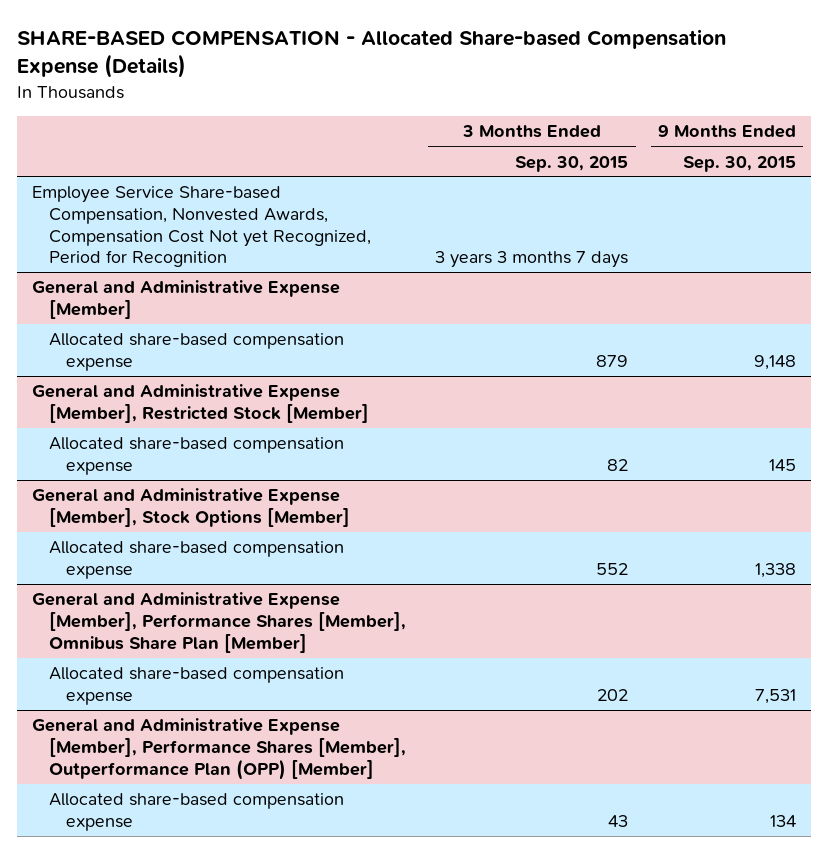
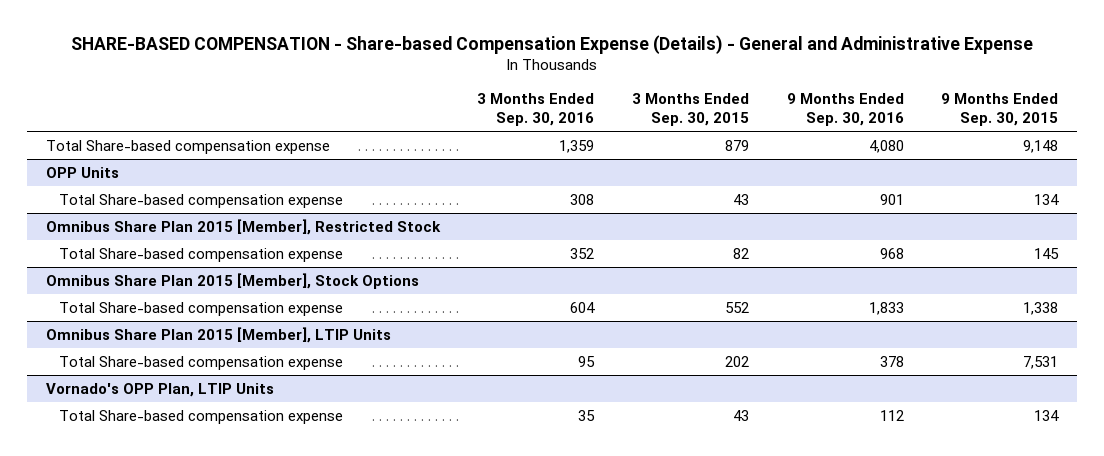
- SHARE-BASED COMPENSATION - Allocated Share-based Compensation Expense (Details)
+ SHARE-BASED COMPENSATION - Share-based Compensation Expense (Details) - General and Administrative Expense
- | 3 Months Ended Sep. 30, 2015 | 9 Months Ended Sep. 30, 2015
+ | 3 Months Ended Sep. 30, 2016 | 3 Months Ended Sep. 30, 2015 | 9 Months Ended Sep. 30, 2016 | 9 Months Ended Sep. 30, 2015
- Employee Service Share-based Compensation, Nonvested Awards, Compensation Cost Not yet Recognized, Period for Recognition | 3 years 3 months 7 days |
- General and Administrative Expense [Member]
- Allocated share-based compensation expense | 879 | 9,148
- General and Administrative Expense [Member], Restricted Stock [Member]
- Allocated share-based compensation expense | 82 | 145
- General and Administrative Expense [Member], Stock Options [Member]
- Allocated share-based compensation expense | 552 | 1,338
- General and Administrative Expense [Member], Performance Shares [Member], Omnibus Share Plan [Member]
- Allocated share-based compensation expense | 202 | 7,531
- General and Administrative Expense [Member], Performance Shares [Member], Outperformance Plan (OPP) [Member]
- Allocated share-based compensation expense | 43 | 134
+ Total Share-based compensation expense | 1,359 | 879 | 4,080 | 9,148
+ OPP Units
+ Total Share-based compensation expense | 308 | 43 | 901 | 134
+ Omnibus Share Plan 2015 [Member], Restricted Stock
+ Total Share-based compensation expense | 352 | 82 | 968 | 145
+ Omnibus Share Plan 2015 [Member], Stock Options
+ Total Share-based compensation expense | 604 | 552 | 1,833 | 1,338
+ Omnibus Share Plan 2015 [Member], LTIP Units
+ Total Share-based compensation expense | 95 | 202 | 378 | 7,531
+ Vornado's OPP Plan, LTIP Units
+ Total Share-based compensation expense | 35 | 43 | 112 | 134

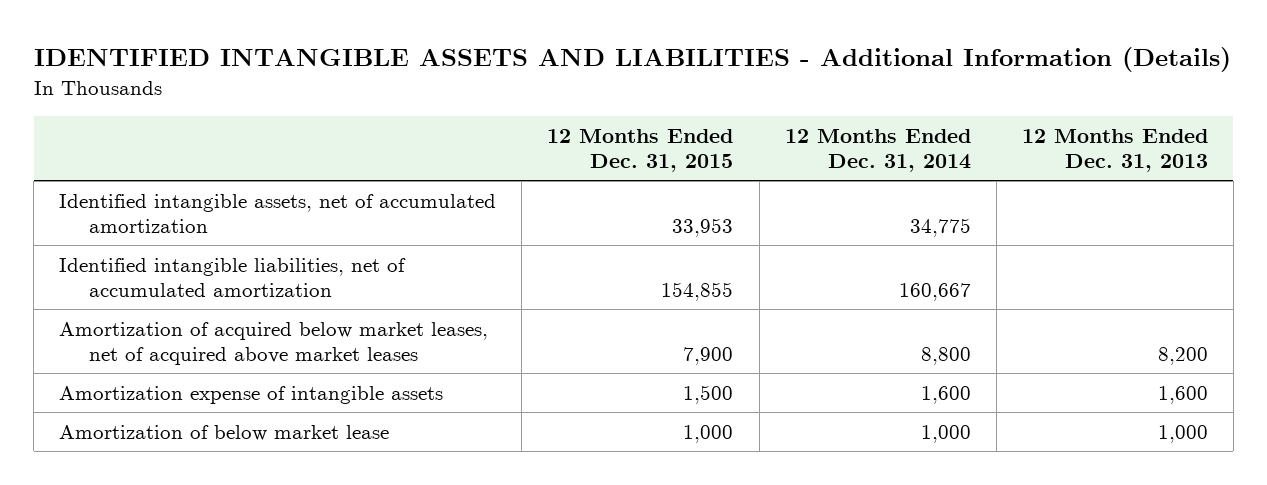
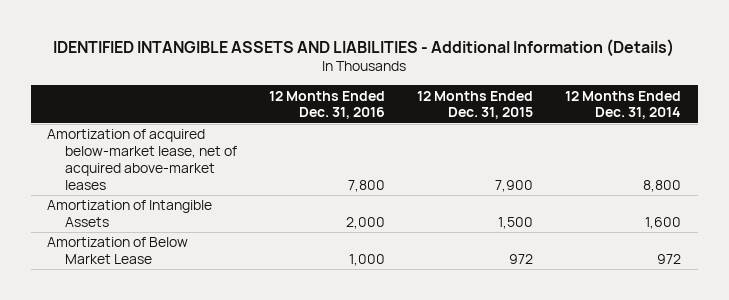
- | 12 Months Ended Dec. 31, 2015 | 12 Months Ended Dec. 31, 2014 | 12 Months Ended Dec. 31, 2013
+ | 12 Months Ended Dec. 31, 2016 | 12 Months Ended Dec. 31, 2015 | 12 Months Ended Dec. 31, 2014
- Identified intangible assets, net of accumulated amortization | 33,953 | 34,775 |
- Identified intangible liabilities, net of accumulated amortization | 154,855 | 160,667 |
- Amortization of acquired below market leases, net of acquired above market leases | 7,900 | 8,800 | 8,200
- Amortization expense of intangible assets | 1,500 | 1,600 | 1,600
- Amortization of below market lease | 1,000 | 1,000 | 1,000
+ Amortization of acquired below-market lease, net of acquired above-market leases | 7,800 | 7,900 | 8,800
+ Amortization of Intangible Assets | 2,000 | 1,500 | 1,600
+ Amortization of Below Market Lease | 1,000 | 972 | 972

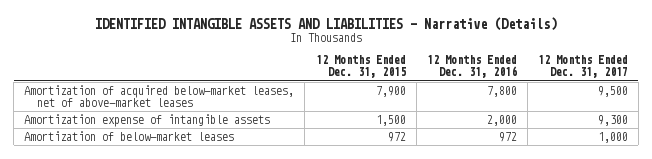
- IDENTIFIED INTANGIBLE ASSETS AND LIABILITIES - Additional Information (Details)
+ IDENTIFIED INTANGIBLE ASSETS AND LIABILITIES - Narrative (Details)
- | 12 Months Ended Dec. 31, 2016 | 12 Months Ended Dec. 31, 2015 | 12 Months Ended Dec. 31, 2014
+ | 12 Months Ended Dec. 31, 2015 | 12 Months Ended Dec. 31, 2016 | 12 Months Ended Dec. 31, 2017
- Amortization of acquired below-market lease, net of acquired above-market leases | 7,800 | 7,900 | 8,800
- Amortization of Intangible Assets | 2,000 | 1,500 | 1,600
- Amortization of Below Market Lease | 1,000 | 972 | 972
+ Amortization of acquired below-market leases, net of above-market leases | 7,900 | 7,800 | 9,500
+ Amortization expense of intangible assets | 1,500 | 2,000 | 9,300
+ Amortization of below-market leases | 972 | 972 | 1,000

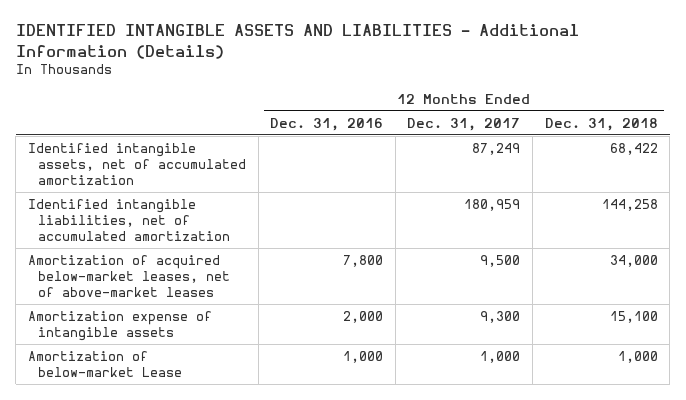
- IDENTIFIED INTANGIBLE ASSETS AND LIABILITIES - Narrative (Details)
+ IDENTIFIED INTANGIBLE ASSETS AND LIABILITIES - Additional Information (Details)
- | 12 Months Ended Dec. 31, 2015 | 12 Months Ended Dec. 31, 2016 | 12 Months Ended Dec. 31, 2017
+ | 12 Months Ended Dec. 31, 2016 | 12 Months Ended Dec. 31, 2017 | 12 Months Ended Dec. 31, 2018
+ Identified intangible assets, net of accumulated amortization | | 87,249 | 68,422
+ Identified intangible liabilities, net of accumulated amortization | | 180,959 | 144,258
- Amortization of below-market leases | 972 | 972 | 1,000
+ Amortization of below-market Lease | 1,000 | 1,000 | 1,000

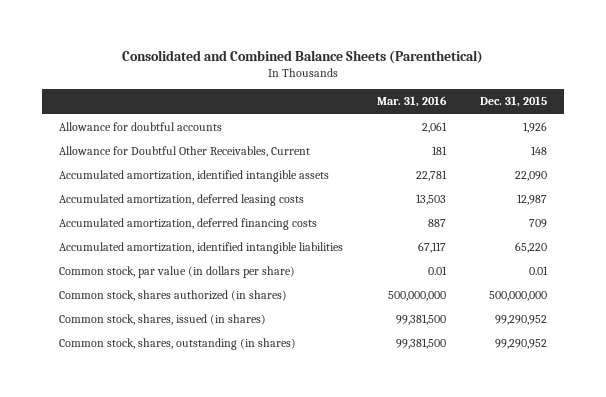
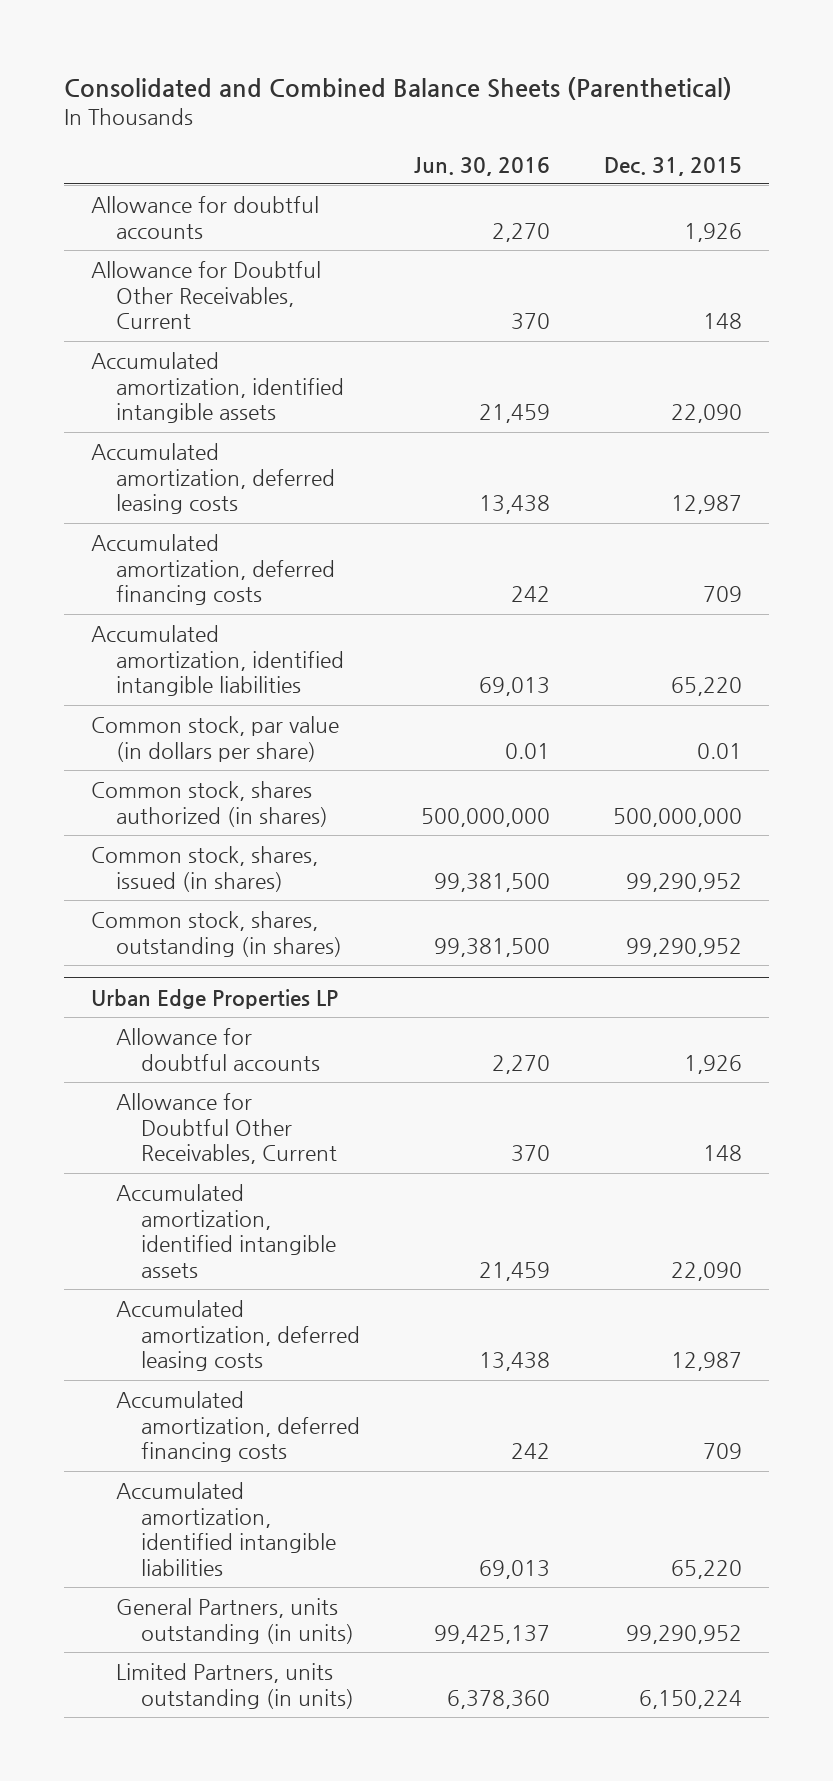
- | Mar. 31, 2016 | Dec. 31, 2015
+ | Jun. 30, 2016 | Dec. 31, 2015
+ Urban Edge Properties LP
+ Allowance for doubtful accounts | 2,270 | 1,926
+ Allowance for Doubtful Other Receivables, Current | 370 | 148
+ Accumulated amortization, identified intangible assets | 21,459 | 22,090
+ Accumulated amortization, deferred leasing costs | 13,438 | 12,987
+ Accumulated amortization, deferred financing costs | 242 | 709
+ Accumulated amortization, identified intangible liabilities | 69,013 | 65,220
+ General Partners, units outstanding (in units) | 99,425,137 | 99,290,952
+ Limited Partners, units outstanding (in units) | 6,378,360 | 6,150,224

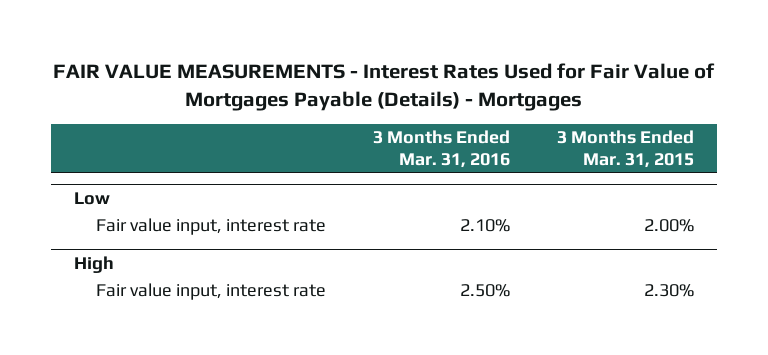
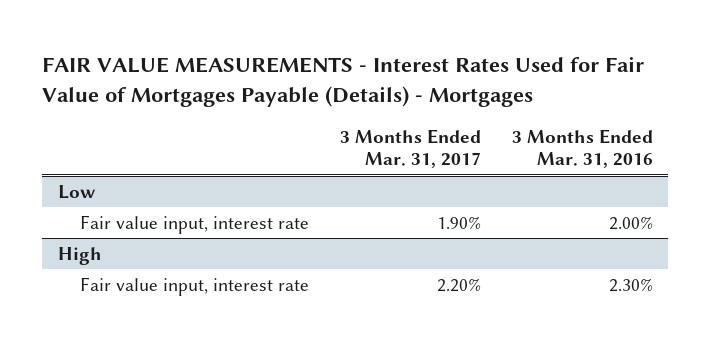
- | 3 Months Ended Mar. 31, 2016 | 3 Months Ended Mar. 31, 2015
+ | 3 Months Ended Mar. 31, 2017 | 3 Months Ended Mar. 31, 2016
@ Low
- Fair value input, interest rate | 2.10% | 2.00%
+ Fair value input, interest rate | 1.90% | 2.00%
@ High
- Fair value input, interest rate | 2.50% | 2.30%
+ Fair value input, interest rate | 2.20% | 2.30%

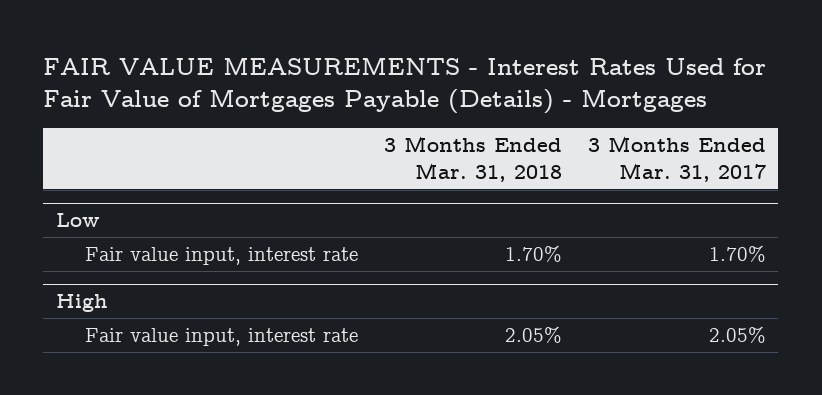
- | 3 Months Ended Mar. 31, 2017 | 3 Months Ended Mar. 31, 2016
+ | 3 Months Ended Mar. 31, 2018 | 3 Months Ended Mar. 31, 2017
@ Low
- Fair value input, interest rate | 1.90% | 2.00%
+ Fair value input, interest rate | 1.70% | 1.70%
@ High
- Fair value input, interest rate | 2.20% | 2.30%
+ Fair value input, interest rate | 2.05% | 2.05%

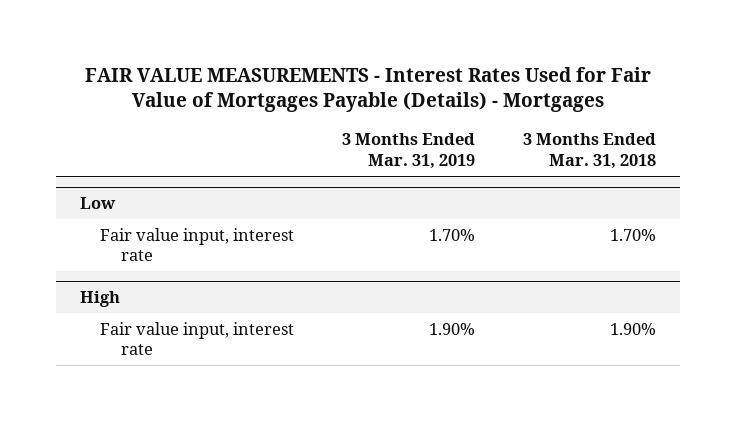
- | 3 Months Ended Mar. 31, 2018 | 3 Months Ended Mar. 31, 2017
+ | 3 Months Ended Mar. 31, 2019 | 3 Months Ended Mar. 31, 2018
@ High
- Fair value input, interest rate | 2.05% | 2.05%
+ Fair value input, interest rate | 1.90% | 1.90%

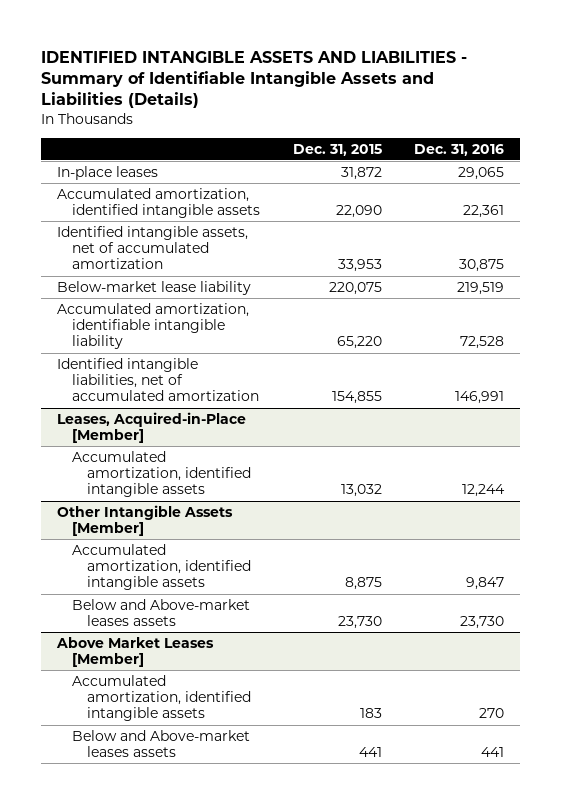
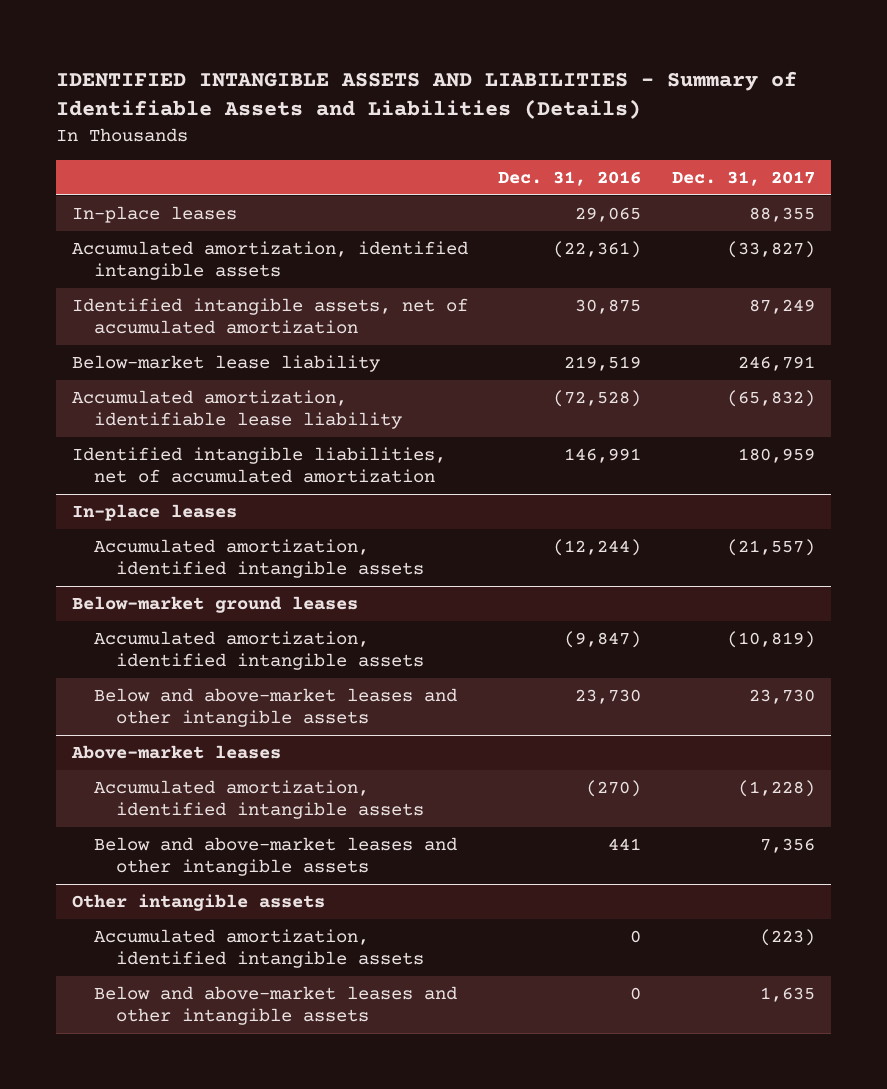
- IDENTIFIED INTANGIBLE ASSETS AND LIABILITIES - Summary of Identifiable Intangible Assets and Liabilities (Details)
+ IDENTIFIED INTANGIBLE ASSETS AND LIABILITIES - Summary of Identifiable Assets and Liabilities (Details)
- | Dec. 31, 2015 | Dec. 31, 2016
+ | Dec. 31, 2016 | Dec. 31, 2017
- Accumulated amortization, identified intangible assets | 22,090 | 22,361
+ Accumulated amortization, identified intangible assets | (22,361) | (33,827)
- Accumulated amortization, identifiable intangible liability | 65,220 | 72,528
+ Accumulated amortization, identifiable lease liability | (72,528) | (65,832)
- Leases, Acquired-in-Place [Member]
- Accumulated amortization, identified intangible assets | 13,032 | 12,244
- Other Intangible Assets [Member]
- Accumulated amortization, identified intangible assets | 8,875 | 9,847
- Below and Above-market leases assets | 23,730 | 23,730
- Above Market Leases [Member]
- Accumulated amortization, identified intangible assets | 183 | 270
- Below and Above-market leases assets | 441 | 441
+ In-place leases
+ Accumulated amortization, identified intangible assets | (12,244) | (21,557)
+ Below-market ground leases
+ Accumulated amortization, identified intangible assets | (9,847) | (10,819)
+ Below and above-market leases and other intangible assets | 23,730 | 23,730
+ Above-market leases
+ Accumulated amortization, identified intangible assets | (270) | (1,228)
+ Below and above-market leases and other intangible assets | 441 | 7,356
+ Other intangible assets
+ Accumulated amortization, identified intangible assets | 0 | (223)
+ Below and above-market leases and other intangible assets | 0 | 1,635

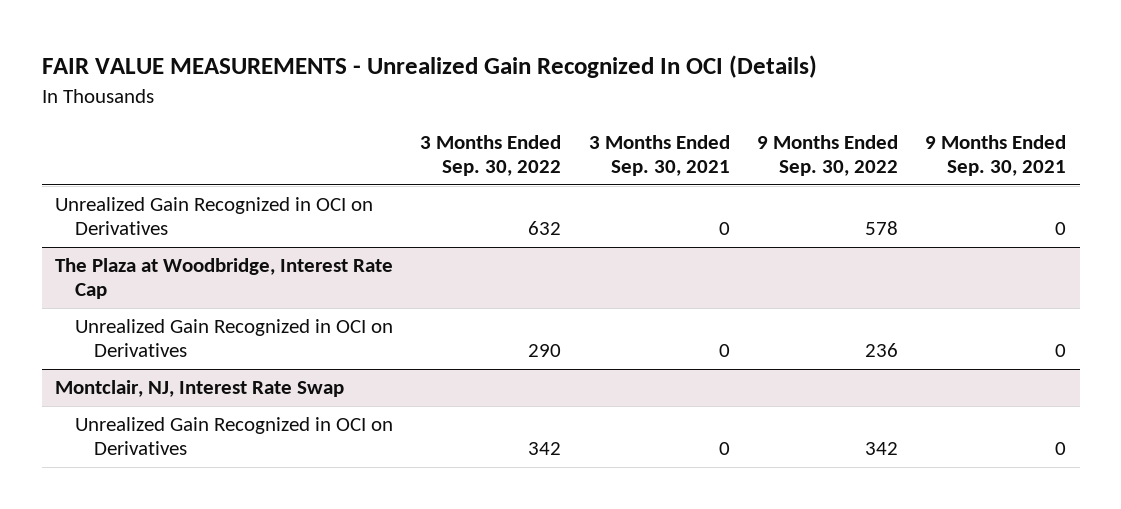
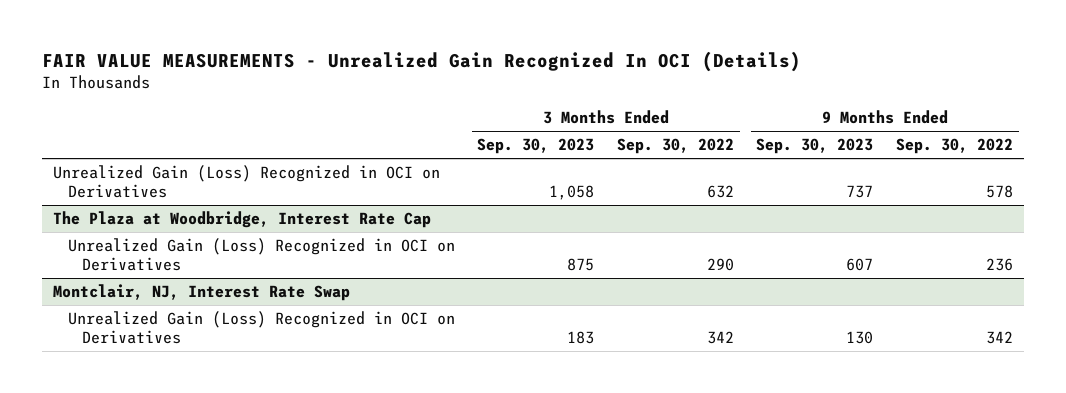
- | 3 Months Ended Sep. 30, 2022 | 3 Months Ended Sep. 30, 2021 | 9 Months Ended Sep. 30, 2022 | 9 Months Ended Sep. 30, 2021
+ | 3 Months Ended Sep. 30, 2023 | 3 Months Ended Sep. 30, 2022 | 9 Months Ended Sep. 30, 2023 | 9 Months Ended Sep. 30, 2022
- Unrealized Gain Recognized in OCI on Derivatives | 632 | 0 | 578 | 0
+ Unrealized Gain (Loss) Recognized in OCI on Derivatives | 1,058 | 632 | 737 | 578
@ The Plaza at Woodbridge, Interest Rate Cap
- Unrealized Gain Recognized in OCI on Derivatives | 290 | 0 | 236 | 0
+ Unrealized Gain (Loss) Recognized in OCI on Derivatives | 875 | 290 | 607 | 236
@ Montclair, NJ, Interest Rate Swap
- Unrealized Gain Recognized in OCI on Derivatives | 342 | 0 | 342 | 0
+ Unrealized Gain (Loss) Recognized in OCI on Derivatives | 183 | 342 | 130 | 342

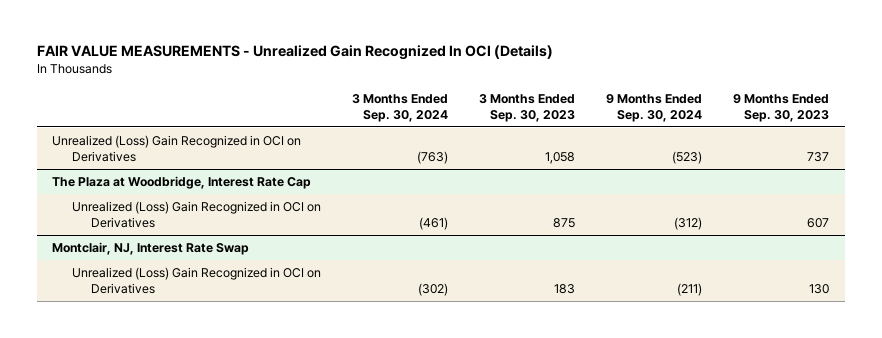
- | 3 Months Ended Sep. 30, 2023 | 3 Months Ended Sep. 30, 2022 | 9 Months Ended Sep. 30, 2023 | 9 Months Ended Sep. 30, 2022
+ | 3 Months Ended Sep. 30, 2024 | 3 Months Ended Sep. 30, 2023 | 9 Months Ended Sep. 30, 2024 | 9 Months Ended Sep. 30, 2023
- Unrealized Gain (Loss) Recognized in OCI on Derivatives | 1,058 | 632 | 737 | 578
+ Unrealized (Loss) Gain Recognized in OCI on Derivatives | (763) | 1,058 | (523) | 737
@ The Plaza at Woodbridge, Interest Rate Cap
- Unrealized Gain (Loss) Recognized in OCI on Derivatives | 875 | 290 | 607 | 236
+ Unrealized (Loss) Gain Recognized in OCI on Derivatives | (461) | 875 | (312) | 607
@ Montclair, NJ, Interest Rate Swap
- Unrealized Gain (Loss) Recognized in OCI on Derivatives | 183 | 342 | 130 | 342
+ Unrealized (Loss) Gain Recognized in OCI on Derivatives | (302) | 183 | (211) | 130

